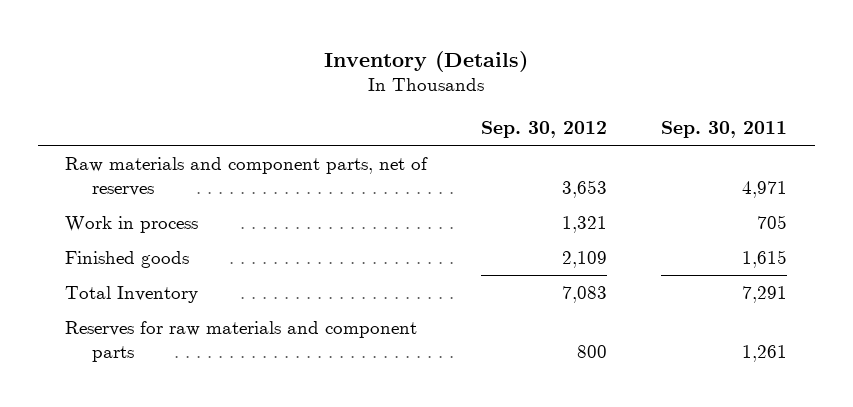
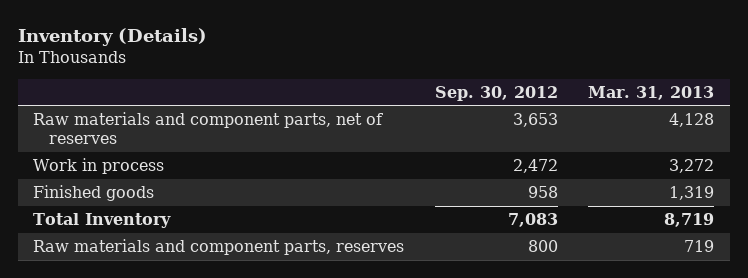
- | Sep. 30, 2012 | Sep. 30, 2011
+ | Sep. 30, 2012 | Mar. 31, 2013
- Work in process | 1,321 | 705
- Finished goods | 2,109 | 1,615
+ Work in process | 2,472 | 3,272
+ Finished goods | 958 | 1,319
- Reserves for raw materials and component parts | 800 | 1,261
+ Raw materials and component parts, reserves | 800 | 719

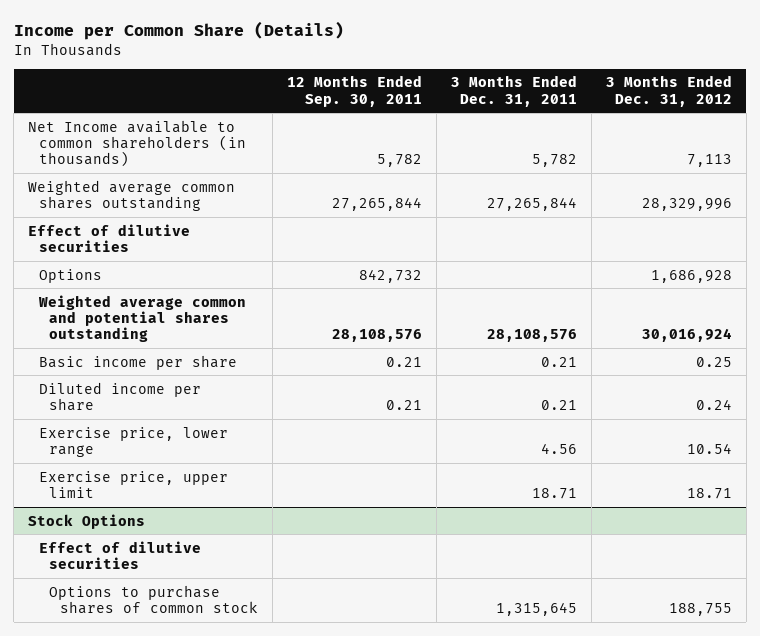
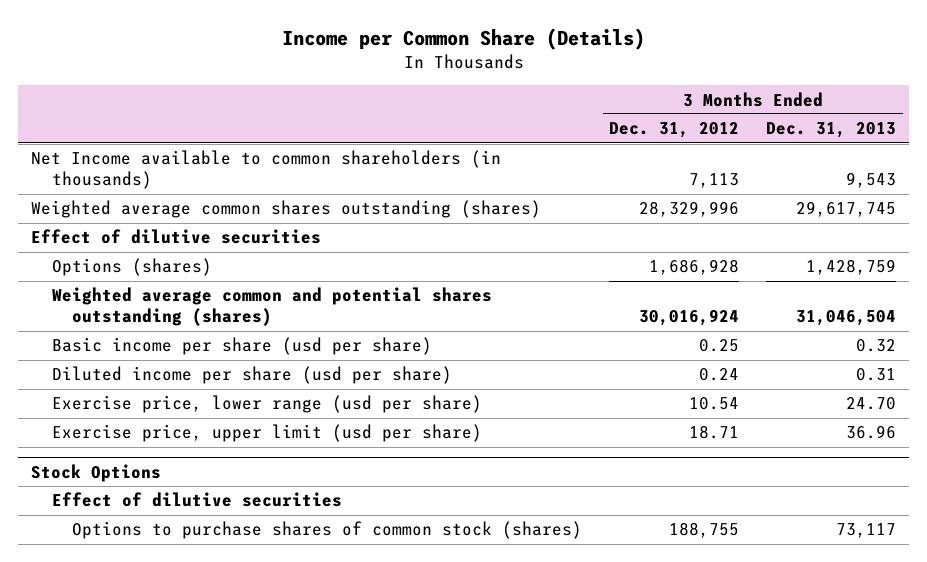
- | 12 Months Ended Sep. 30, 2011 | 3 Months Ended Dec. 31, 2011 | 3 Months Ended Dec. 31, 2012
+ | 3 Months Ended Dec. 31, 2012 | 3 Months Ended Dec. 31, 2013
- Weighted average common shares outstanding | 27,265,844 | 27,265,844 | 28,329,996
+ Weighted average common shares outstanding (shares) | 28,329,996 | 29,617,745
- Options | 842,732 | | 1,686,928
- Weighted average common and potential shares outstanding | 28,108,576 | 28,108,576 | 30,016,924
- Basic income per share | 0.21 | 0.21 | 0.25
- Diluted income per share | 0.21 | 0.21 | 0.24
- Exercise price, lower range | | 4.56 | 10.54
- Exercise price, upper limit | | 18.71 | 18.71
+ Options (shares) | 1,686,928 | 1,428,759
+ Weighted average common and potential shares outstanding (shares) | 30,016,924 | 31,046,504
+ Basic income per share (usd per share) | 0.25 | 0.32
+ Diluted income per share (usd per share) | 0.24 | 0.31
+ Exercise price, lower range (usd per share) | 10.54 | 24.70
+ Exercise price, upper limit (usd per share) | 18.71 | 36.96
@ Stock Options
- Options to purchase shares of common stock | | 1,315,645 | 188,755
+ Options to purchase shares of common stock (shares) | 188,755 | 73,117

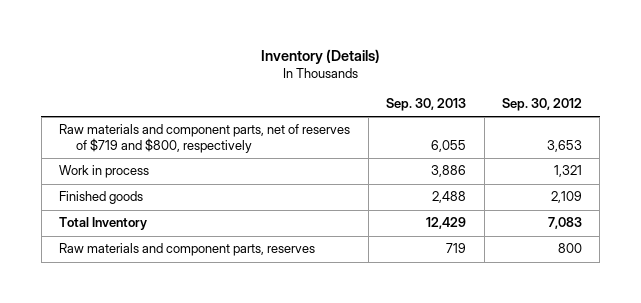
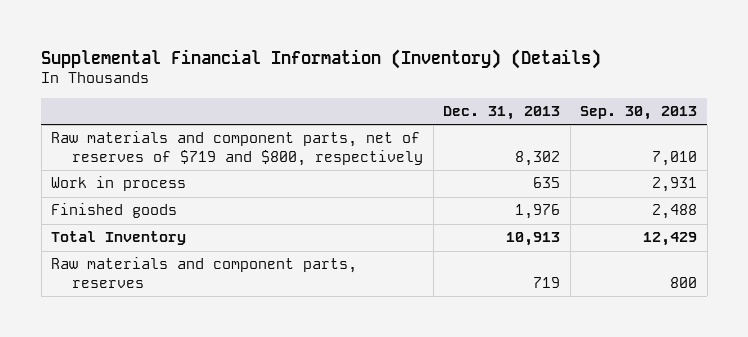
- Inventory (Details)
+ Supplemental Financial Information (Inventory) (Details)
- | Sep. 30, 2013 | Sep. 30, 2012
+ | Dec. 31, 2013 | Sep. 30, 2013
- Raw materials and component parts, net of reserves of $719 and $800, respectively | 6,055 | 3,653
- Work in process | 3,886 | 1,321
+ Raw materials and component parts, net of reserves of $719 and $800, respectively | 8,302 | 7,010
+ Work in process | 635 | 2,931
- Raw materials and component parts, reserves | 719 | 800
+ Raw materials and component parts, reserves | 719 | 800

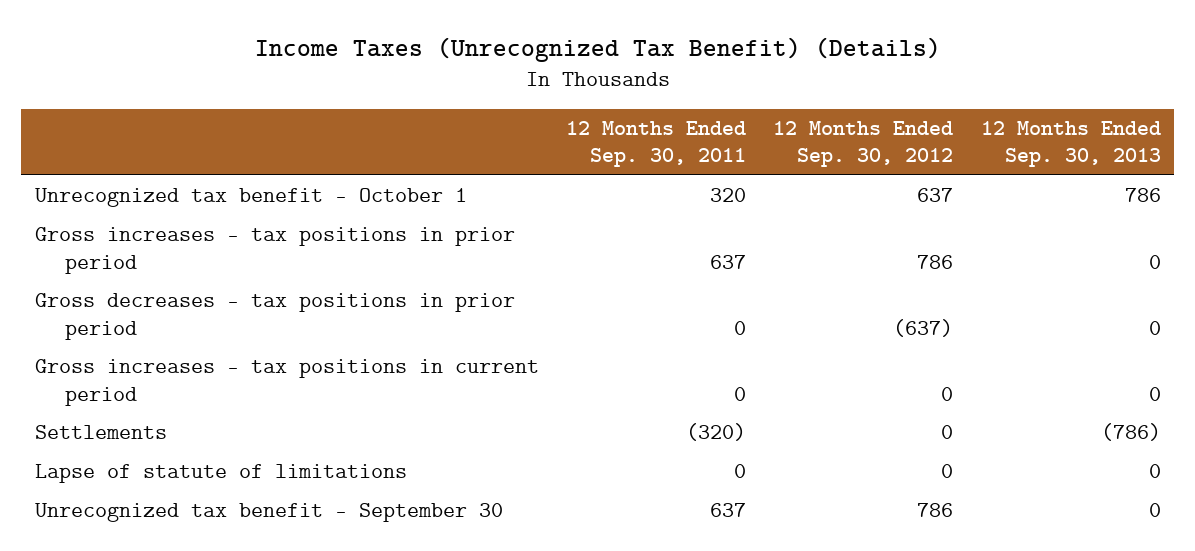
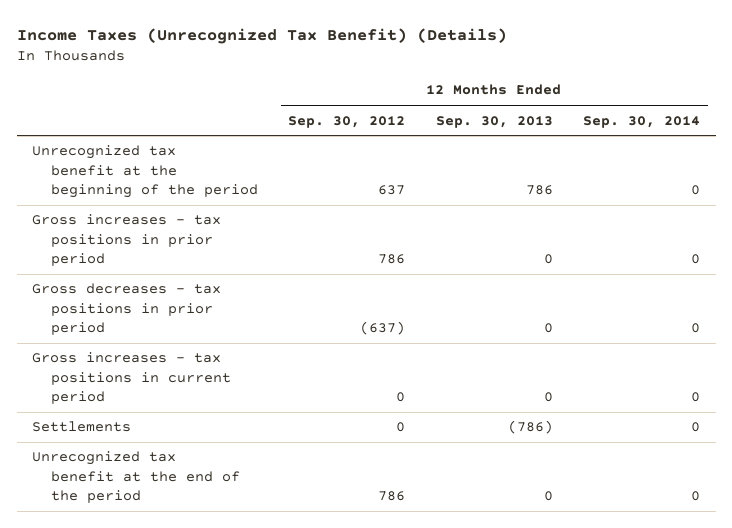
- | 12 Months Ended Sep. 30, 2011 | 12 Months Ended Sep. 30, 2012 | 12 Months Ended Sep. 30, 2013
+ | 12 Months Ended Sep. 30, 2012 | 12 Months Ended Sep. 30, 2013 | 12 Months Ended Sep. 30, 2014
- Unrecognized tax benefit - October 1 | 320 | 637 | 786
+ Unrecognized tax benefit at the beginning of the period | 637 | 786 | 0
- Lapse of statute of limitations | 0 | 0 | 0
- Unrecognized tax benefit - September 30 | 637 | 786 | 0
+ Unrecognized tax benefit at the end of the period | 786 | 0 | 0

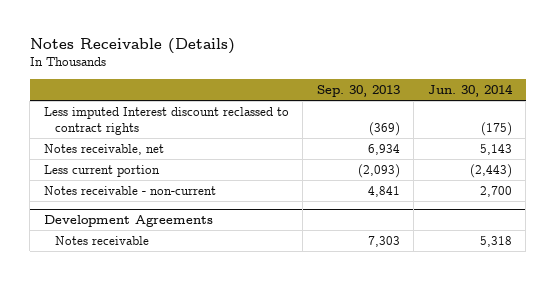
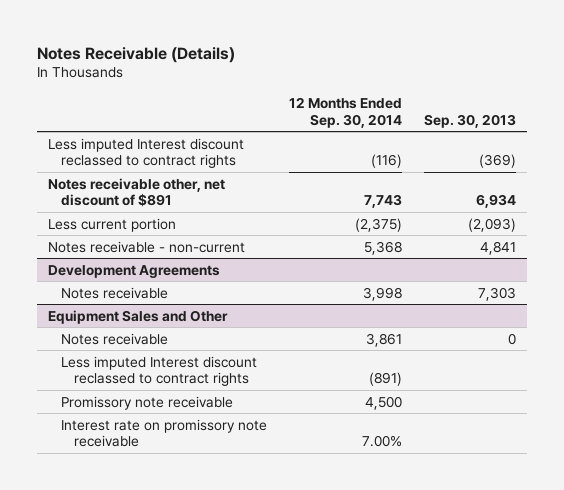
- | Sep. 30, 2013 | Jun. 30, 2014
+ | 12 Months Ended Sep. 30, 2014 | Sep. 30, 2013
- Notes receivable, net | 6,934 | 5,143
+ Notes receivable other, net discount of $891 | 7,743 | 6,934
+ Equipment Sales and Other
+ Notes receivable | 3,861 | 0
+ Less imputed Interest discount reclassed to contract rights | (891) |
+ Promissory note receivable | 4,500 |
+ Interest rate on promissory note receivable | 7.00% |

